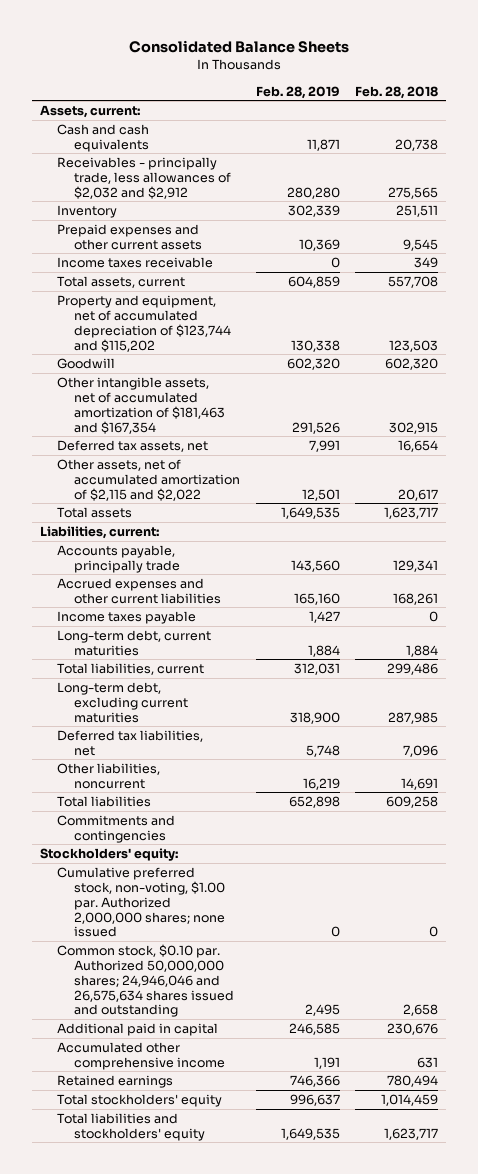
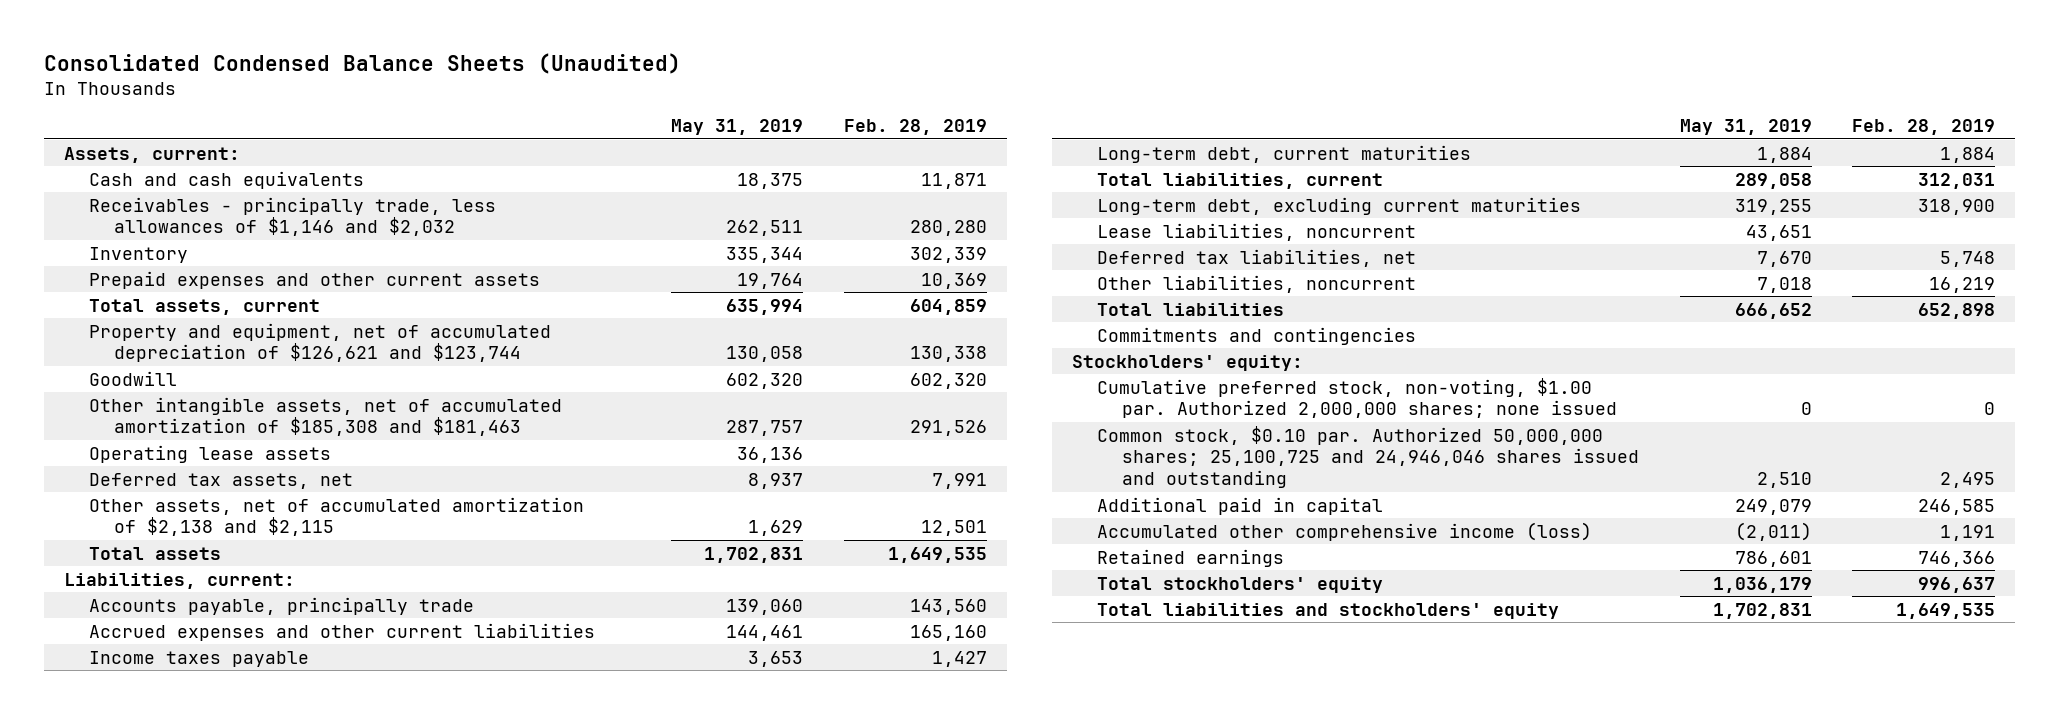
- Consolidated Balance Sheets
+ Consolidated Condensed Balance Sheets (Unaudited)
- | Feb. 28, 2019 | Feb. 28, 2018
+ | May 31, 2019 | Feb. 28, 2019
- Receivables - principally trade, less allowances of $2,032 and $2,912 | 280,280 | 275,565
+ Receivables - principally trade, less allowances of $1,146 and $2,032 | 262,511 | 280,280
- Income taxes receivable | 0 | 349
- Property and equipment, net of accumulated depreciation of $123,744 and $115,202 | 130,338 | 123,503
+ Property and equipment, net of accumulated depreciation of $126,621 and $123,744 | 130,058 | 130,338
- Other intangible assets, net of accumulated amortization of $181,463 and $167,354 | 291,526 | 302,915
+ Other intangible assets, net of accumulated amortization of $185,308 and $181,463 | 287,757 | 291,526
+ Operating lease assets | 36,136 |
- Other assets, net of accumulated amortization of $2,115 and $2,022 | 12,501 | 20,617
+ Other assets, net of accumulated amortization of $2,138 and $2,115 | 1,629 | 12,501
+ Lease liabilities, noncurrent | 43,651 |
- Common stock, $0.10 par. Authorized 50,000,000 shares; 24,946,046 and 26,575,634 shares issued and outstanding | 2,495 | 2,658
+ Common stock, $0.10 par. Authorized 50,000,000 shares; 25,100,725 and 24,946,046 shares issued and outstanding | 2,510 | 2,495
- Accumulated other comprehensive income | 1,191 | 631
+ Accumulated other comprehensive income (loss) | (2,011) | 1,191

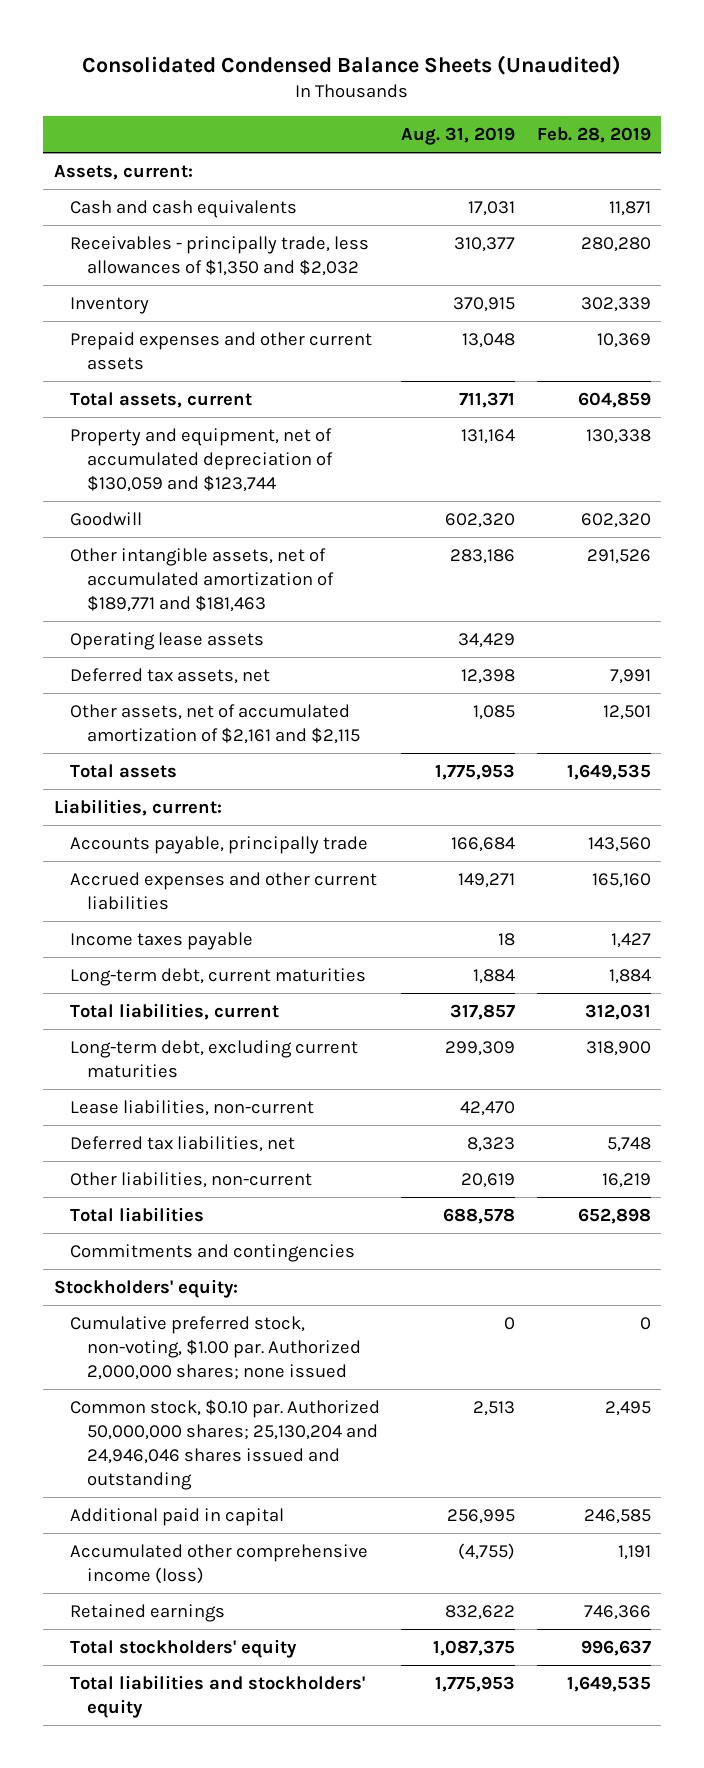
- | May 31, 2019 | Feb. 28, 2019
+ | Aug. 31, 2019 | Feb. 28, 2019
- Receivables - principally trade, less allowances of $1,146 and $2,032 | 262,511 | 280,280
+ Receivables - principally trade, less allowances of $1,350 and $2,032 | 310,377 | 280,280
- Property and equipment, net of accumulated depreciation of $126,621 and $123,744 | 130,058 | 130,338
+ Property and equipment, net of accumulated depreciation of $130,059 and $123,744 | 131,164 | 130,338
- Other intangible assets, net of accumulated amortization of $185,308 and $181,463 | 287,757 | 291,526
+ Other intangible assets, net of accumulated amortization of $189,771 and $181,463 | 283,186 | 291,526
- Other assets, net of accumulated amortization of $2,138 and $2,115 | 1,629 | 12,501
+ Other assets, net of accumulated amortization of $2,161 and $2,115 | 1,085 | 12,501
- Lease liabilities, noncurrent | 43,651 |
+ Lease liabilities, non-current | 42,470 |
- Other liabilities, noncurrent | 7,018 | 16,219
+ Other liabilities, non-current | 20,619 | 16,219
- Common stock, $0.10 par. Authorized 50,000,000 shares; 25,100,725 and 24,946,046 shares issued and outstanding | 2,510 | 2,495
+ Common stock, $0.10 par. Authorized 50,000,000 shares; 25,130,204 and 24,946,046 shares issued and outstanding | 2,513 | 2,495

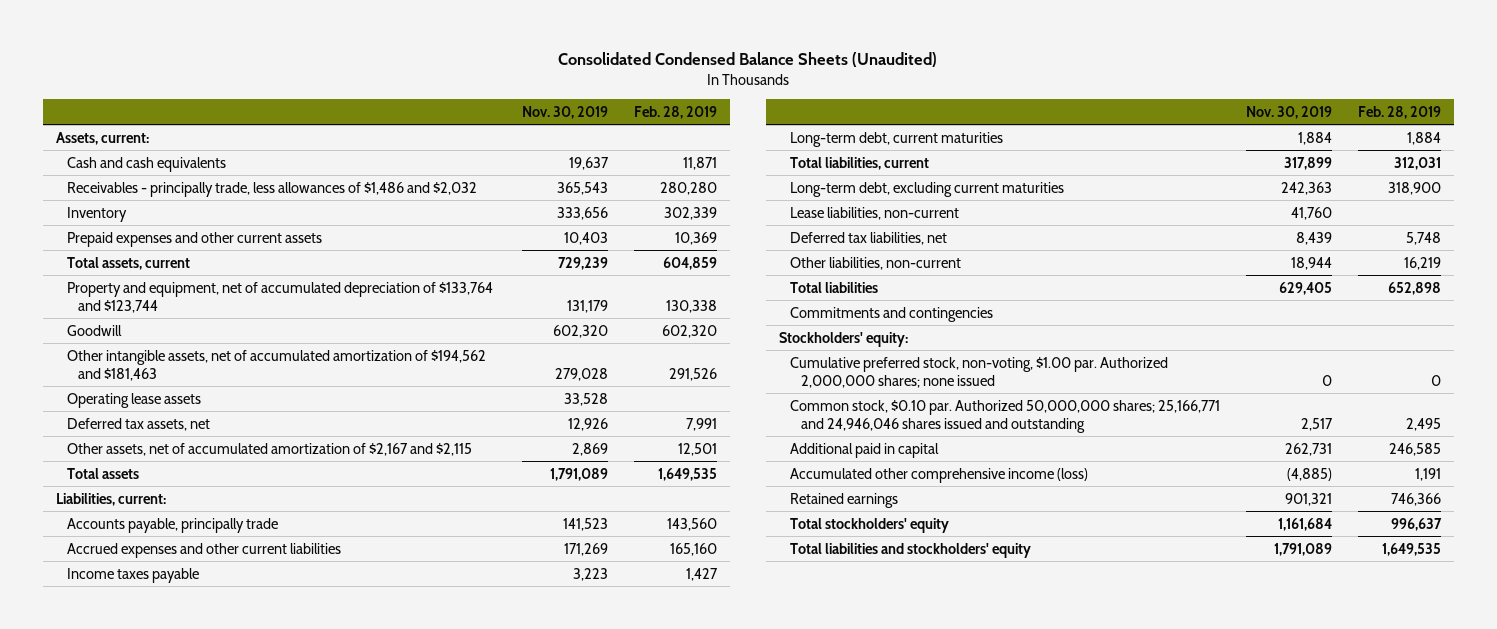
- | Aug. 31, 2019 | Feb. 28, 2019
+ | Nov. 30, 2019 | Feb. 28, 2019
- Receivables - principally trade, less allowances of $1,350 and $2,032 | 310,377 | 280,280
+ Receivables - principally trade, less allowances of $1,486 and $2,032 | 365,543 | 280,280
- Property and equipment, net of accumulated depreciation of $130,059 and $123,744 | 131,164 | 130,338
+ Property and equipment, net of accumulated depreciation of $133,764 and $123,744 | 131,179 | 130,338
- Other intangible assets, net of accumulated amortization of $189,771 and $181,463 | 283,186 | 291,526
+ Other intangible assets, net of accumulated amortization of $194,562 and $181,463 | 279,028 | 291,526
- Other assets, net of accumulated amortization of $2,161 and $2,115 | 1,085 | 12,501
+ Other assets, net of accumulated amortization of $2,167 and $2,115 | 2,869 | 12,501
- Common stock, $0.10 par. Authorized 50,000,000 shares; 25,130,204 and 24,946,046 shares issued and outstanding | 2,513 | 2,495
+ Common stock, $0.10 par. Authorized 50,000,000 shares; 25,166,771 and 24,946,046 shares issued and outstanding | 2,517 | 2,495

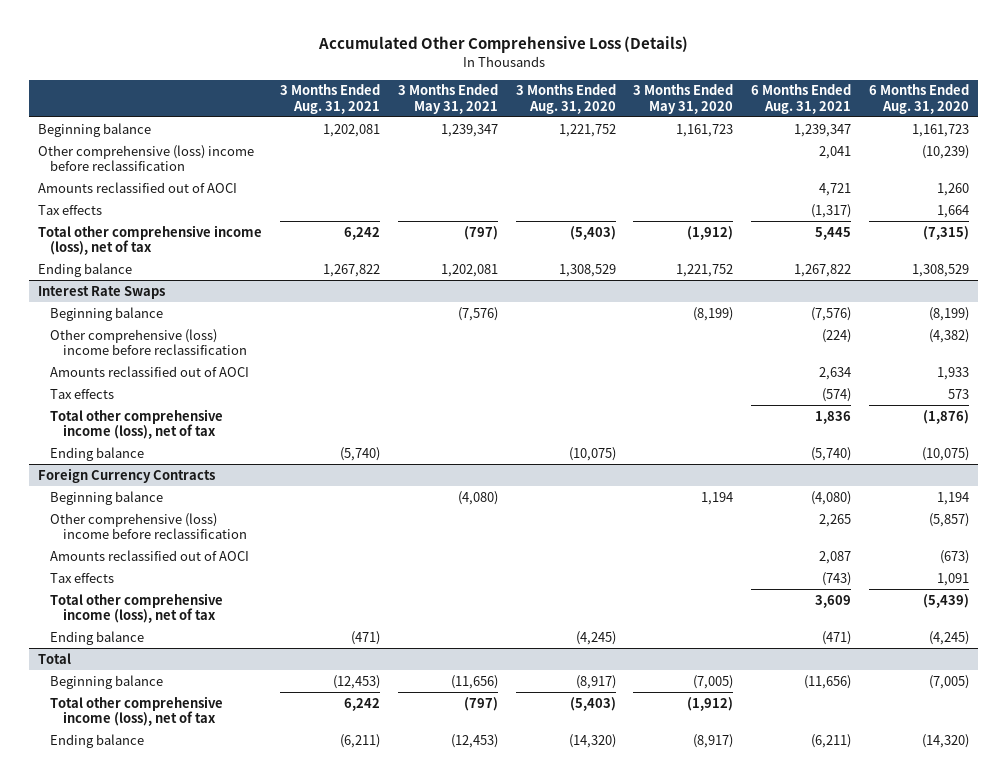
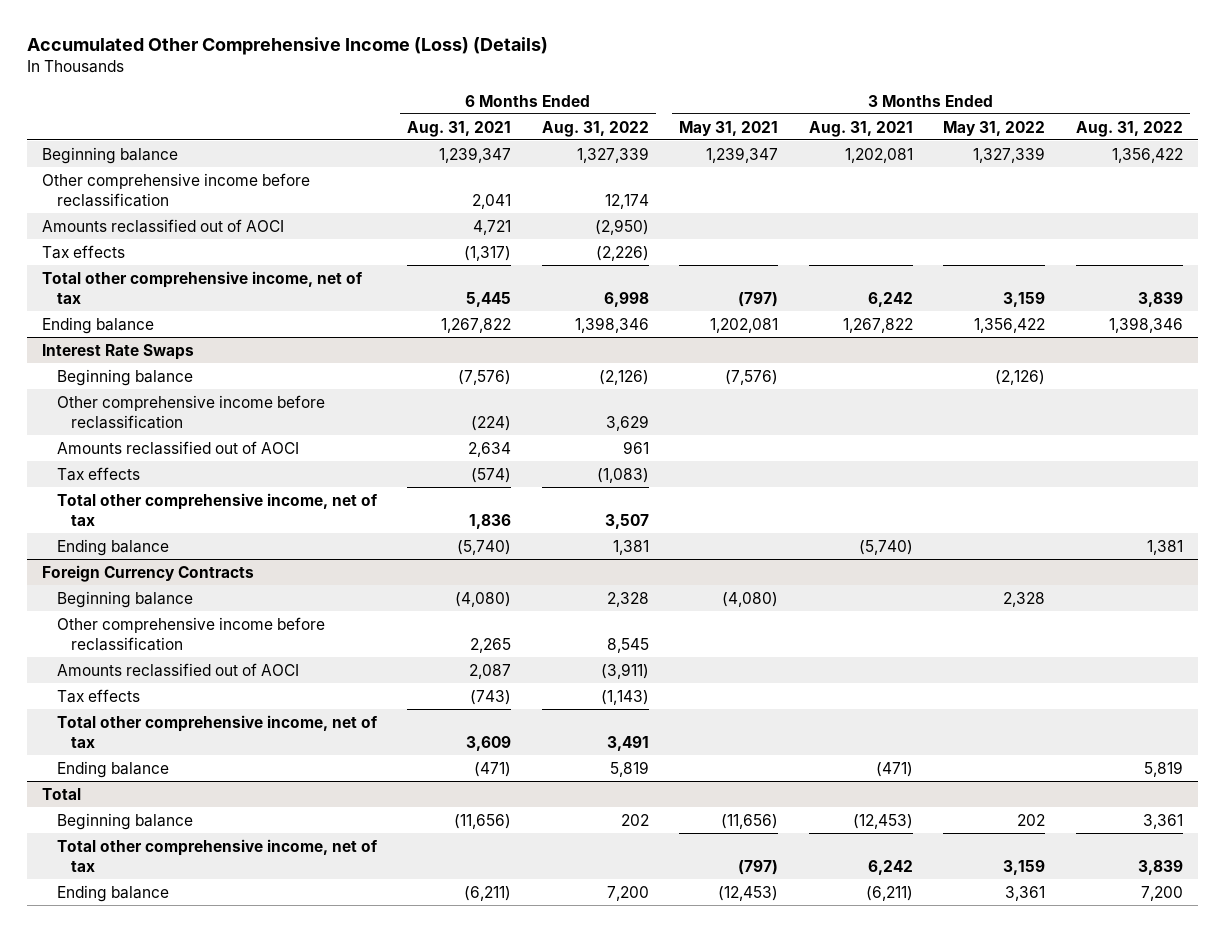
- Accumulated Other Comprehensive Loss (Details)
+ Accumulated Other Comprehensive Income (Loss) (Details)
- | 3 Months Ended Aug. 31, 2021 | 3 Months Ended May 31, 2021 | 3 Months Ended Aug. 31, 2020 | 3 Months Ended May 31, 2020 | 6 Months Ended Aug. 31, 2021 | 6 Months Ended Aug. 31, 2020
+ | 6 Months Ended Aug. 31, 2021 | 6 Months Ended Aug. 31, 2022 | 3 Months Ended May 31, 2021 | 3 Months Ended Aug. 31, 2021 | 3 Months Ended May 31, 2022 | 3 Months Ended Aug. 31, 2022
- Other comprehensive (loss) income before reclassification | | | | | 2,041 | (10,239)
+ Other comprehensive income before reclassification | 2,041 | 12,174 | | | |
- Total other comprehensive income (loss), net of tax | 6,242 | (797) | (5,403) | (1,912) | 5,445 | (7,315)
+ Total other comprehensive income, net of tax | 5,445 | 6,998 | (797) | 6,242 | 3,159 | 3,839
@ Interest Rate Swaps
- Other comprehensive (loss) income before reclassification | | | | | (224) | (4,382)
+ Other comprehensive income before reclassification | (224) | 3,629 | | | |
- Total other comprehensive income (loss), net of tax | | | | | 1,836 | (1,876)
+ Total other comprehensive income, net of tax | 1,836 | 3,507 | | | |
@ Foreign Currency Contracts
- Other comprehensive (loss) income before reclassification | | | | | 2,265 | (5,857)
+ Other comprehensive income before reclassification | 2,265 | 8,545 | | | |
- Total other comprehensive income (loss), net of tax | | | | | 3,609 | (5,439)
+ Total other comprehensive income, net of tax | 3,609 | 3,491 | | | |
@ Total
- Total other comprehensive income (loss), net of tax | 6,242 | (797) | (5,403) | (1,912) | |
+ Total other comprehensive income, net of tax | | | (797) | 6,242 | 3,159 | 3,839

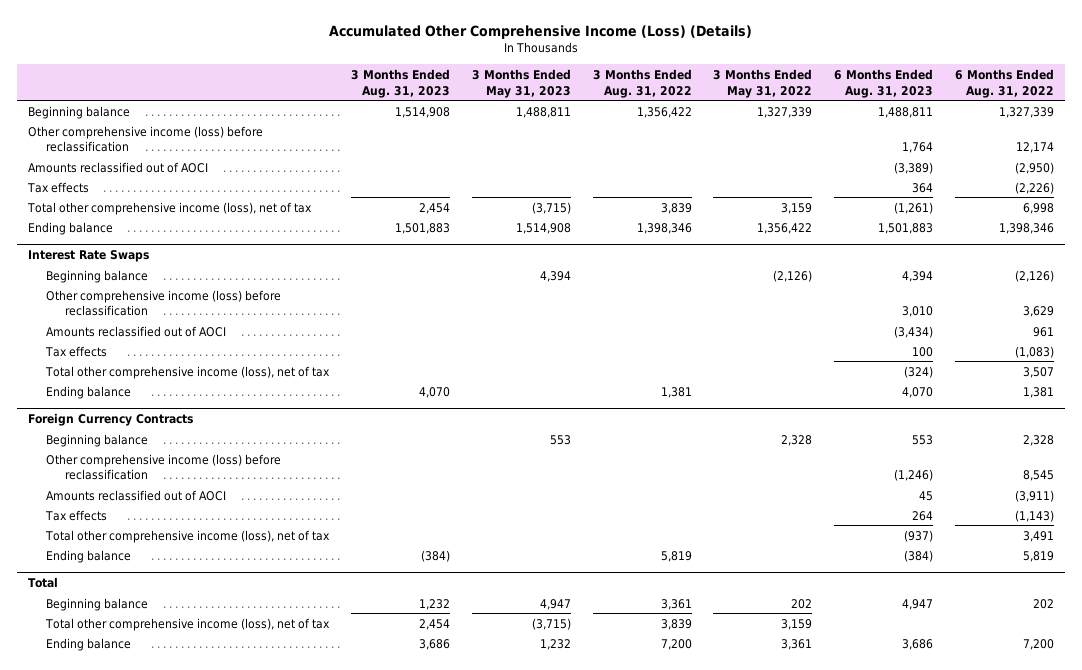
- | 6 Months Ended Aug. 31, 2021 | 6 Months Ended Aug. 31, 2022 | 3 Months Ended May 31, 2021 | 3 Months Ended Aug. 31, 2021 | 3 Months Ended May 31, 2022 | 3 Months Ended Aug. 31, 2022
+ | 3 Months Ended Aug. 31, 2023 | 3 Months Ended May 31, 2023 | 3 Months Ended Aug. 31, 2022 | 3 Months Ended May 31, 2022 | 6 Months Ended Aug. 31, 2023 | 6 Months Ended Aug. 31, 2022
- Other comprehensive income before reclassification | 2,041 | 12,174 | | | |
+ Other comprehensive income (loss) before reclassification | | | | | 1,764 | 12,174
- Total other comprehensive income, net of tax | 5,445 | 6,998 | (797) | 6,242 | 3,159 | 3,839
+ Total other comprehensive income (loss), net of tax | 2,454 | (3,715) | 3,839 | 3,159 | (1,261) | 6,998
@ Interest Rate Swaps
- Other comprehensive income before reclassification | (224) | 3,629 | | | |
+ Other comprehensive income (loss) before reclassification | | | | | 3,010 | 3,629
- Total other comprehensive income, net of tax | 1,836 | 3,507 | | | |
+ Total other comprehensive income (loss), net of tax | | | | | (324) | 3,507
@ Foreign Currency Contracts
- Other comprehensive income before reclassification | 2,265 | 8,545 | | | |
+ Other comprehensive income (loss) before reclassification | | | | | (1,246) | 8,545
- Total other comprehensive income, net of tax | 3,609 | 3,491 | | | |
+ Total other comprehensive income (loss), net of tax | | | | | (937) | 3,491
@ Total
- Total other comprehensive income, net of tax | | | (797) | 6,242 | 3,159 | 3,839
+ Total other comprehensive income (loss), net of tax | 2,454 | (3,715) | 3,839 | 3,159 | |

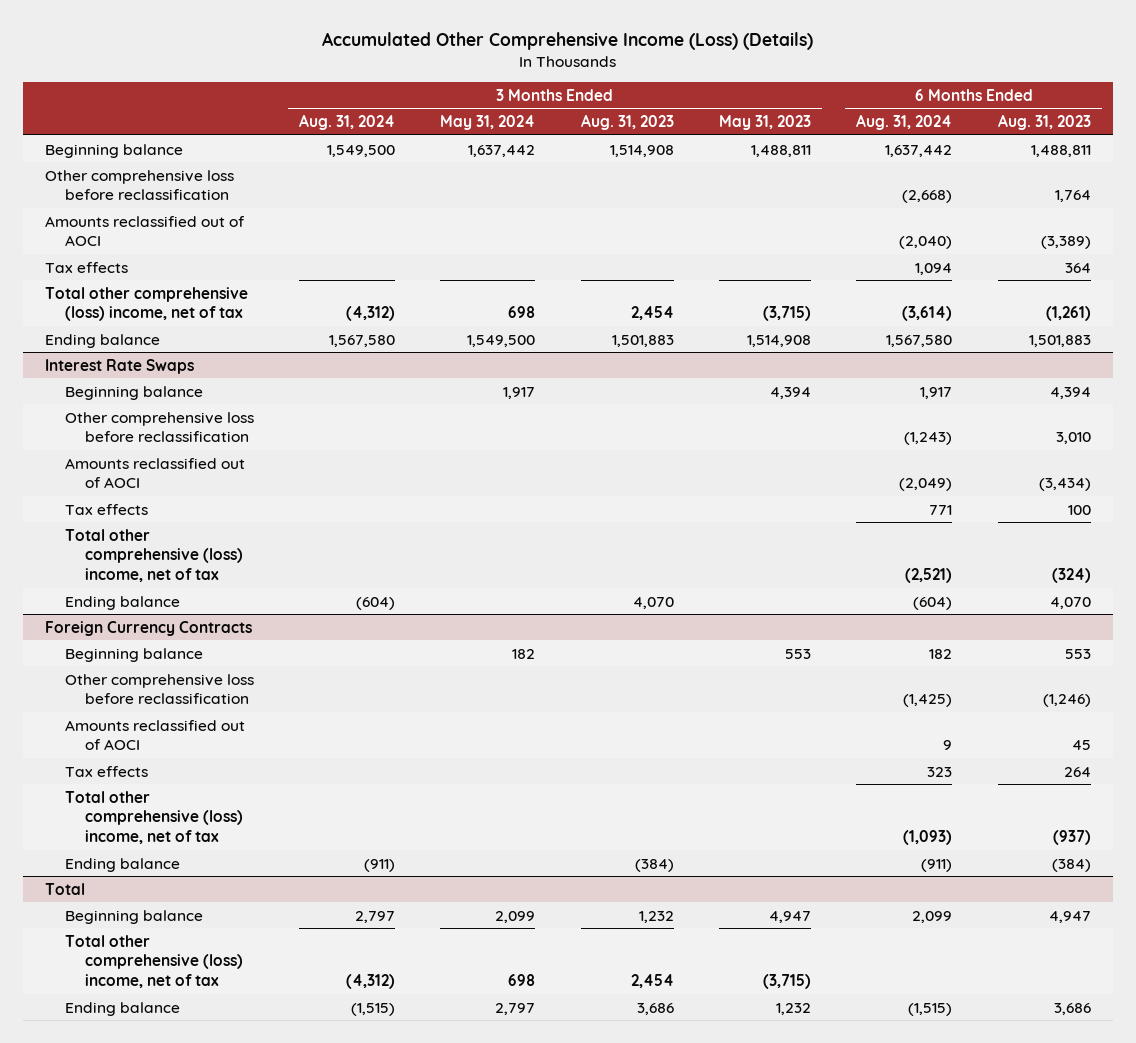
- | 3 Months Ended Aug. 31, 2023 | 3 Months Ended May 31, 2023 | 3 Months Ended Aug. 31, 2022 | 3 Months Ended May 31, 2022 | 6 Months Ended Aug. 31, 2023 | 6 Months Ended Aug. 31, 2022
+ | 3 Months Ended Aug. 31, 2024 | 3 Months Ended May 31, 2024 | 3 Months Ended Aug. 31, 2023 | 3 Months Ended May 31, 2023 | 6 Months Ended Aug. 31, 2024 | 6 Months Ended Aug. 31, 2023
- Other comprehensive income (loss) before reclassification | | | | | 1,764 | 12,174
+ Other comprehensive loss before reclassification | | | | | (2,668) | 1,764
- Total other comprehensive income (loss), net of tax | 2,454 | (3,715) | 3,839 | 3,159 | (1,261) | 6,998
+ Total other comprehensive (loss) income, net of tax | (4,312) | 698 | 2,454 | (3,715) | (3,614) | (1,261)
@ Interest Rate Swaps
- Other comprehensive income (loss) before reclassification | | | | | 3,010 | 3,629
+ Other comprehensive loss before reclassification | | | | | (1,243) | 3,010
- Total other comprehensive income (loss), net of tax | | | | | (324) | 3,507
+ Total other comprehensive (loss) income, net of tax | | | | | (2,521) | (324)
@ Foreign Currency Contracts
- Other comprehensive income (loss) before reclassification | | | | | (1,246) | 8,545
+ Other comprehensive loss before reclassification | | | | | (1,425) | (1,246)
- Total other comprehensive income (loss), net of tax | | | | | (937) | 3,491
+ Total other comprehensive (loss) income, net of tax | | | | | (1,093) | (937)
@ Total
- Total other comprehensive income (loss), net of tax | 2,454 | (3,715) | 3,839 | 3,159 | |
+ Total other comprehensive (loss) income, net of tax | (4,312) | 698 | 2,454 | (3,715) | |

